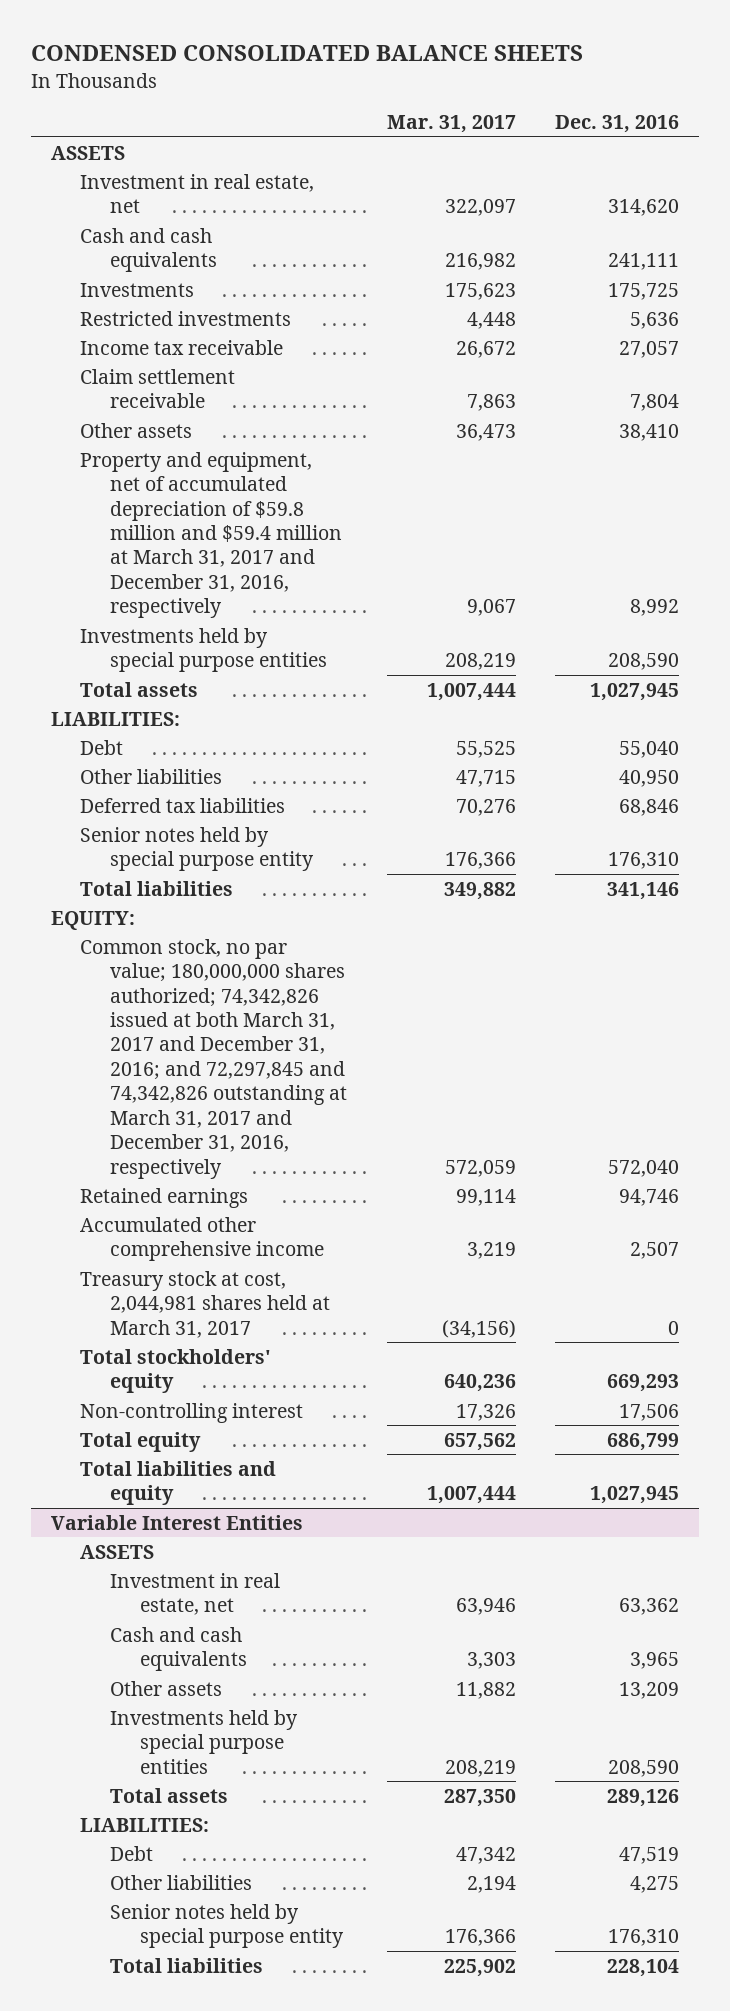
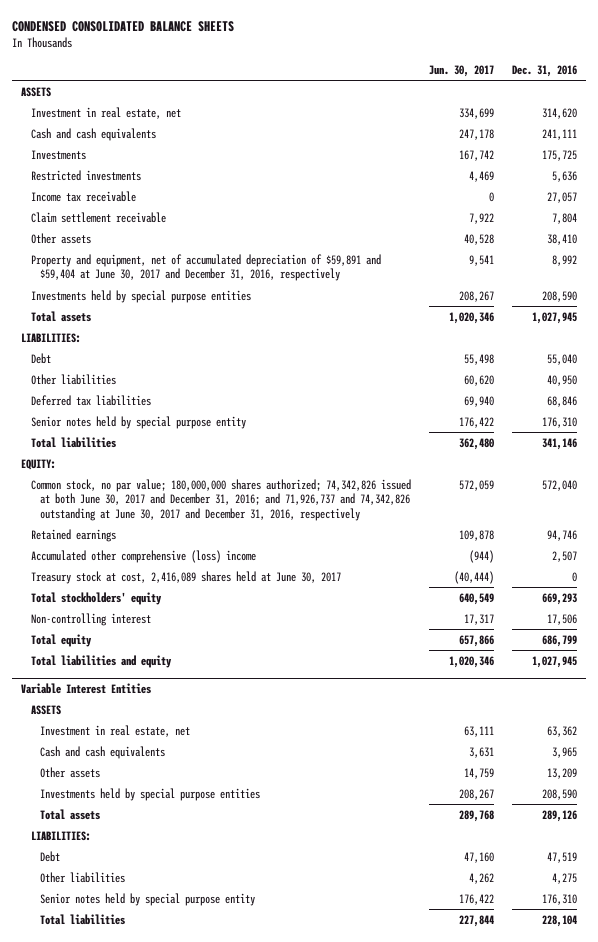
- | Mar. 31, 2017 | Dec. 31, 2016
+ | Jun. 30, 2017 | Dec. 31, 2016
- Property and equipment, net of accumulated depreciation of $59.8 million and $59.4 million at March 31, 2017 and December 31, 2016, respectively | 9,067 | 8,992
+ Property and equipment, net of accumulated depreciation of $59,891 and $59,404 at June 30, 2017 and December 31, 2016, respectively | 9,541 | 8,992
- Common stock, no par value; 180,000,000 shares authorized; 74,342,826 issued at both March 31, 2017 and December 31, 2016; and 72,297,845 and 74,342,826 outstanding at March 31, 2017 and December 31, 2016, respectively | 572,059 | 572,040
+ Common stock, no par value; 180,000,000 shares authorized; 74,342,826 issued at both June 30, 2017 and December 31, 2016; and 71,926,737 and 74,342,826 outstanding at June 30, 2017 and December 31, 2016, respectively | 572,059 | 572,040
- Accumulated other comprehensive income | 3,219 | 2,507
- Treasury stock at cost, 2,044,981 shares held at March 31, 2017 | (34,156) | 0
+ Accumulated other comprehensive (loss) income | (944) | 2,507
+ Treasury stock at cost, 2,416,089 shares held at June 30, 2017 | (40,444) | 0

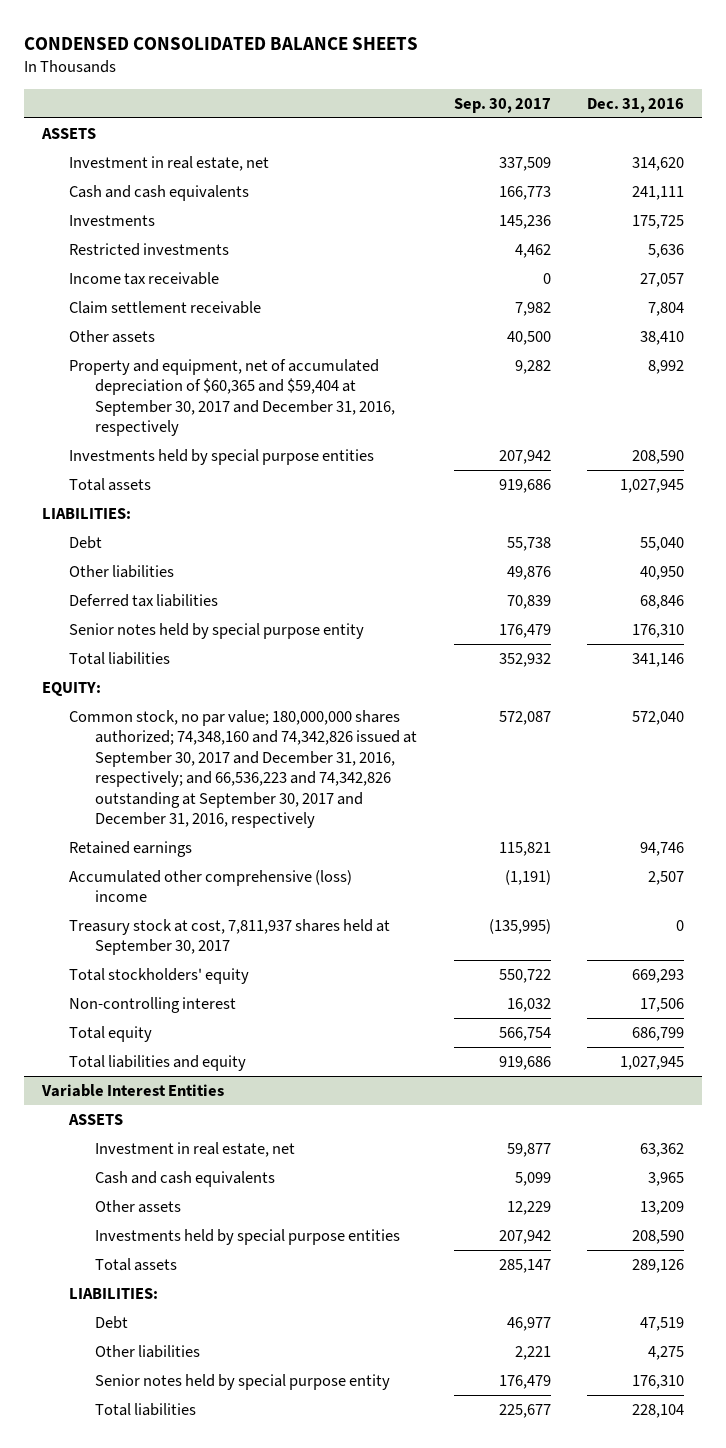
- | Jun. 30, 2017 | Dec. 31, 2016
+ | Sep. 30, 2017 | Dec. 31, 2016
- Property and equipment, net of accumulated depreciation of $59,891 and $59,404 at June 30, 2017 and December 31, 2016, respectively | 9,541 | 8,992
+ Property and equipment, net of accumulated depreciation of $60,365 and $59,404 at September 30, 2017 and December 31, 2016, respectively | 9,282 | 8,992
- Common stock, no par value; 180,000,000 shares authorized; 74,342,826 issued at both June 30, 2017 and December 31, 2016; and 71,926,737 and 74,342,826 outstanding at June 30, 2017 and December 31, 2016, respectively | 572,059 | 572,040
+ Common stock, no par value; 180,000,000 shares authorized; 74,348,160 and 74,342,826 issued at September 30, 2017 and December 31, 2016, respectively; and 66,536,223 and 74,342,826 outstanding at September 30, 2017 and December 31, 2016, respectively | 572,087 | 572,040
- Treasury stock at cost, 2,416,089 shares held at June 30, 2017 | (40,444) | 0
+ Treasury stock at cost, 7,811,937 shares held at September 30, 2017 | (135,995) | 0

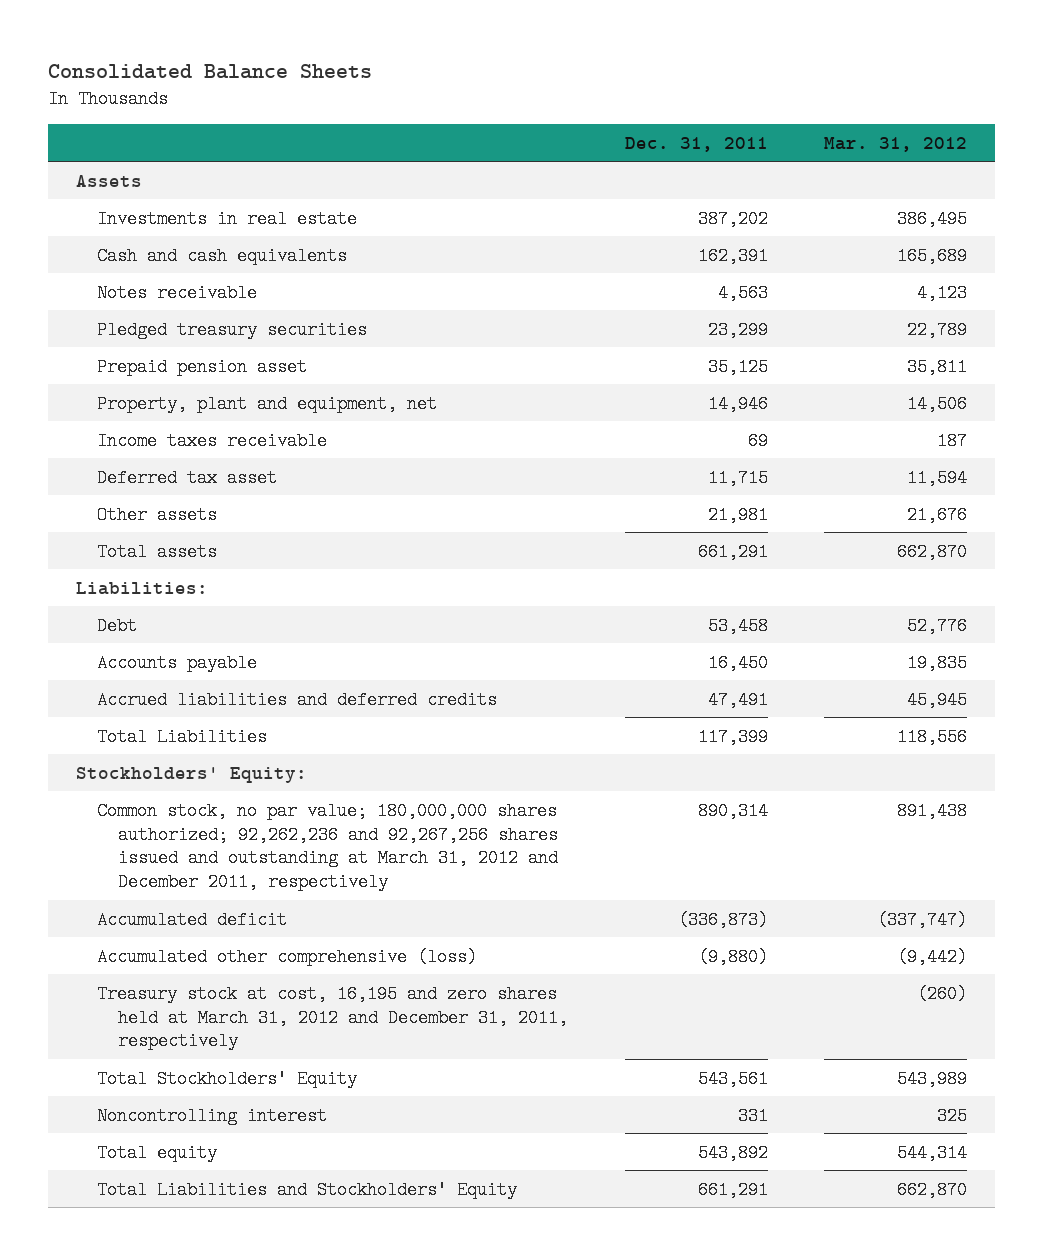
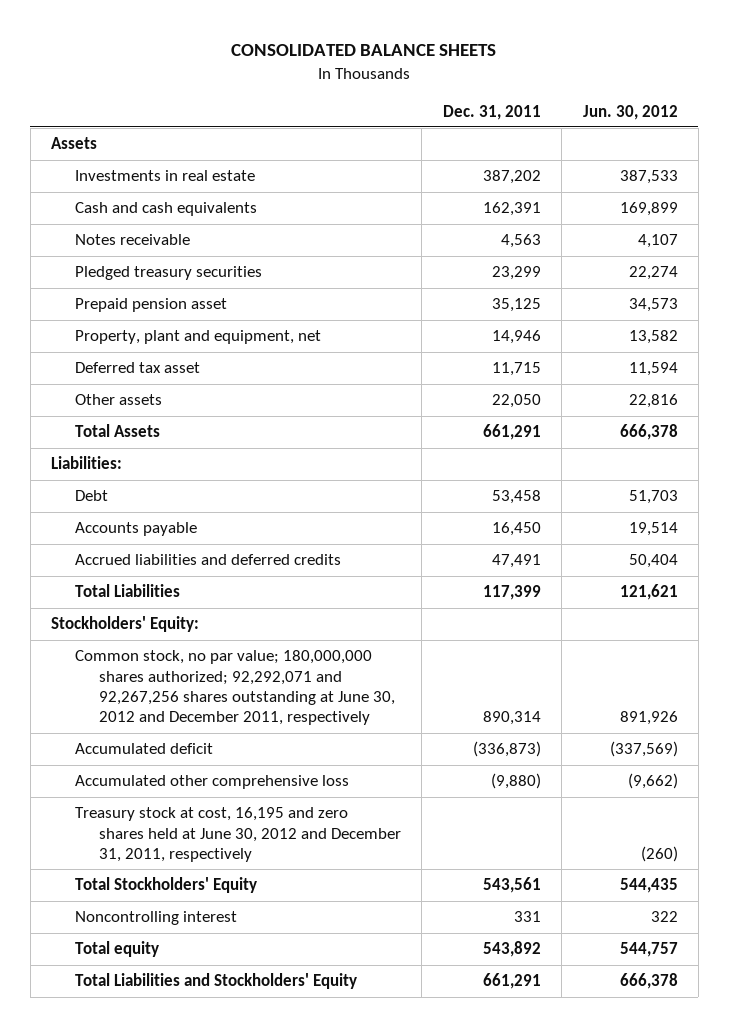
- Consolidated Balance Sheets
+ CONSOLIDATED BALANCE SHEETS
- | Dec. 31, 2011 | Mar. 31, 2012
+ | Dec. 31, 2011 | Jun. 30, 2012
- Income taxes receivable | 69 | 187
- Other assets | 21,981 | 21,676
- Total assets | 661,291 | 662,870
+ Other assets | 22,050 | 22,816
+ Total Assets | 661,291 | 666,378
- Common stock, no par value; 180,000,000 shares authorized; 92,262,236 and 92,267,256 shares issued and outstanding at March 31, 2012 and December 2011, respectively | 890,314 | 891,438
+ Common stock, no par value; 180,000,000 shares authorized; 92,292,071 and 92,267,256 shares outstanding at June 30, 2012 and December 2011, respectively | 890,314 | 891,926
- Accumulated other comprehensive (loss) | (9,880) | (9,442)
- Treasury stock at cost, 16,195 and zero shares held at March 31, 2012 and December 31, 2011, respectively | | (260)
+ Accumulated other comprehensive loss | (9,880) | (9,662)
+ Treasury stock at cost, 16,195 and zero shares held at June 30, 2012 and December 31, 2011, respectively | | (260)

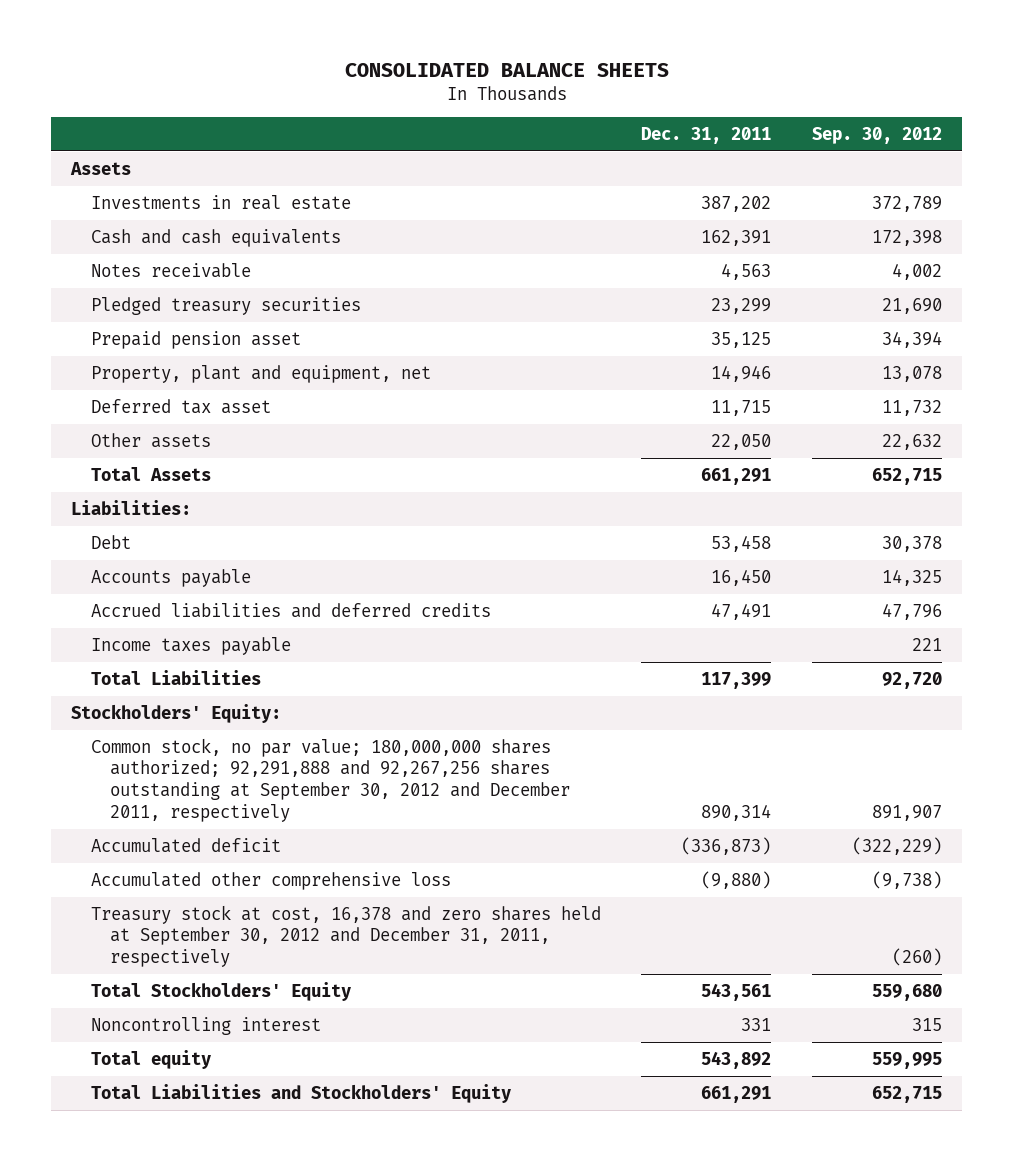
- | Dec. 31, 2011 | Jun. 30, 2012
+ | Dec. 31, 2011 | Sep. 30, 2012
+ Income taxes payable | | 221
- Common stock, no par value; 180,000,000 shares authorized; 92,292,071 and 92,267,256 shares outstanding at June 30, 2012 and December 2011, respectively | 890,314 | 891,926
+ Common stock, no par value; 180,000,000 shares authorized; 92,291,888 and 92,267,256 shares outstanding at September 30, 2012 and December 2011, respectively | 890,314 | 891,907
- Treasury stock at cost, 16,195 and zero shares held at June 30, 2012 and December 31, 2011, respectively | | (260)
+ Treasury stock at cost, 16,378 and zero shares held at September 30, 2012 and December 31, 2011, respectively | | (260)

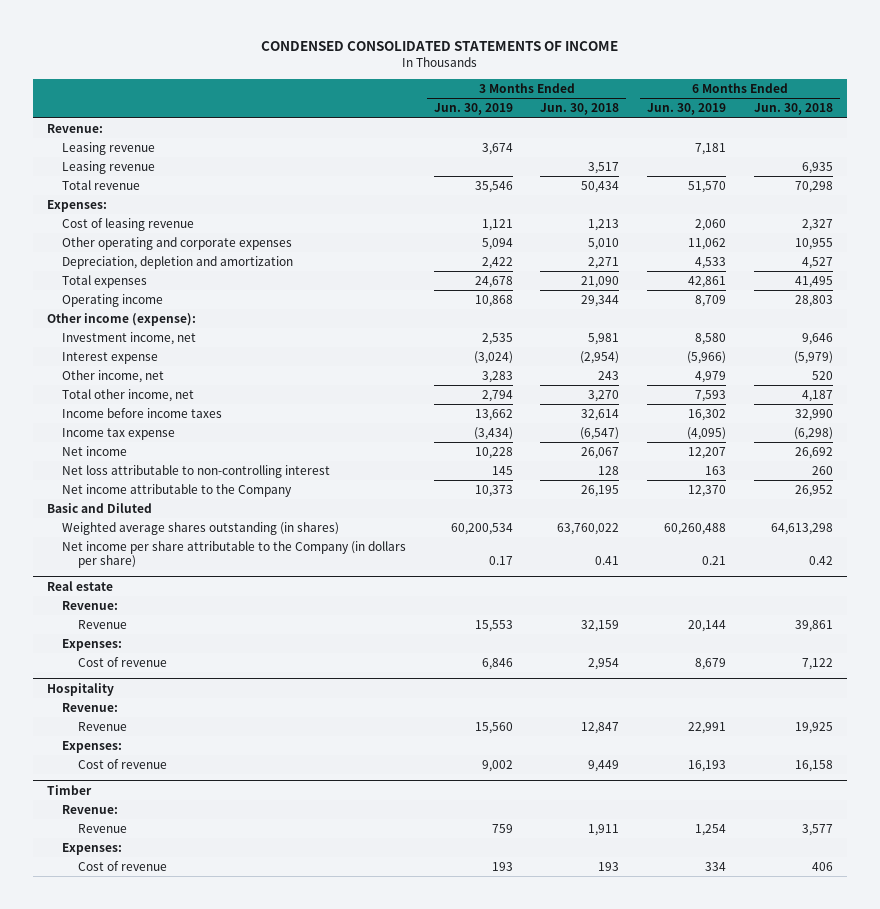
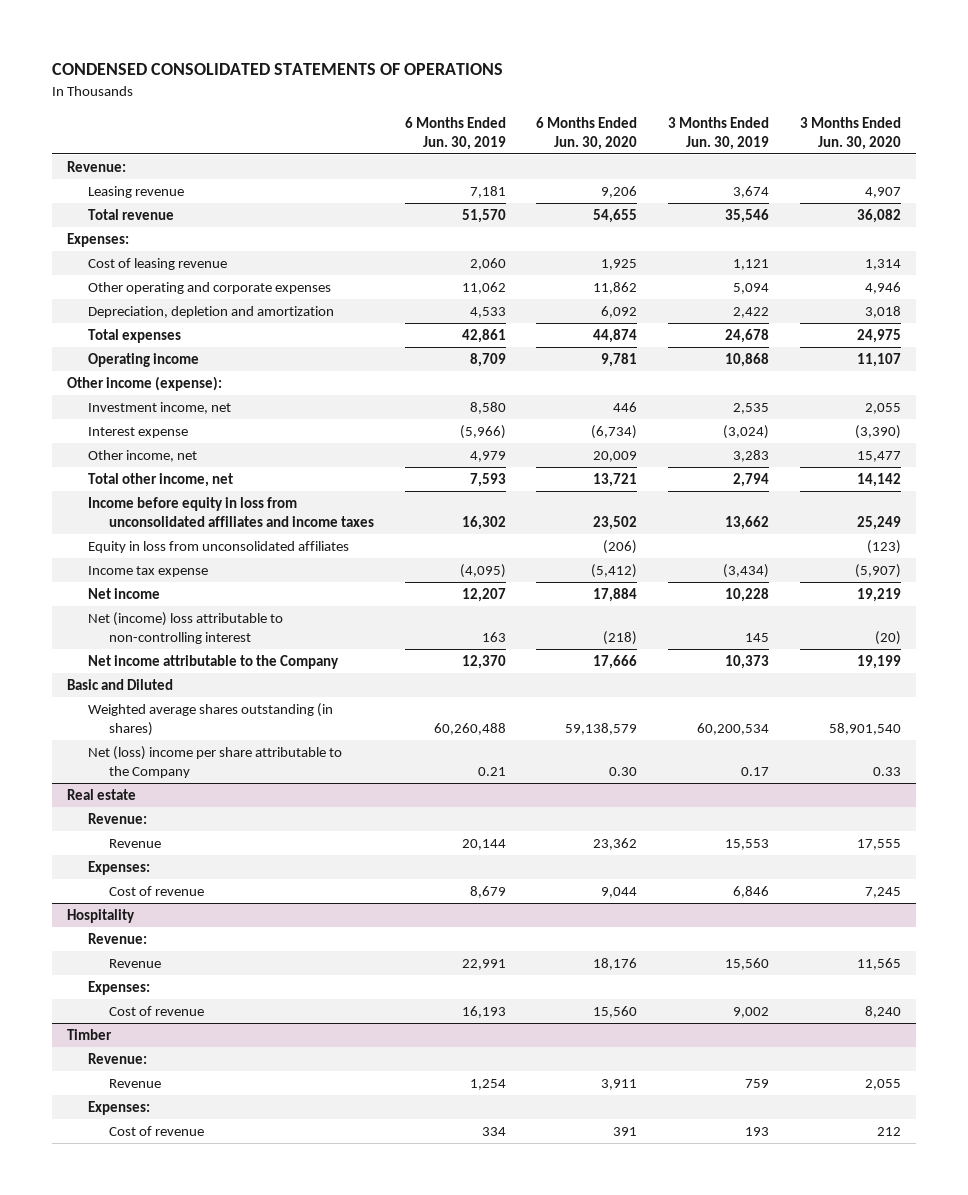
- CONDENSED CONSOLIDATED STATEMENTS OF INCOME
+ CONDENSED CONSOLIDATED STATEMENTS OF OPERATIONS
- | 3 Months Ended Jun. 30, 2019 | 3 Months Ended Jun. 30, 2018 | 6 Months Ended Jun. 30, 2019 | 6 Months Ended Jun. 30, 2018
+ | 6 Months Ended Jun. 30, 2019 | 6 Months Ended Jun. 30, 2020 | 3 Months Ended Jun. 30, 2019 | 3 Months Ended Jun. 30, 2020
- Leasing revenue | | 3,517 | | 6,935
- Income before income taxes | 13,662 | 32,614 | 16,302 | 32,990
+ Income before equity in loss from unconsolidated affiliates and income taxes | 16,302 | 23,502 | 13,662 | 25,249
+ Equity in loss from unconsolidated affiliates | | (206) | | (123)
- Net loss attributable to non-controlling interest | 145 | 128 | 163 | 260
+ Net (income) loss attributable to non-controlling interest | 163 | (218) | 145 | (20)
- Net income per share attributable to the Company (in dollars per share) | 0.17 | 0.41 | 0.21 | 0.42
+ Net (loss) income per share attributable to the Company | 0.21 | 0.30 | 0.17 | 0.33

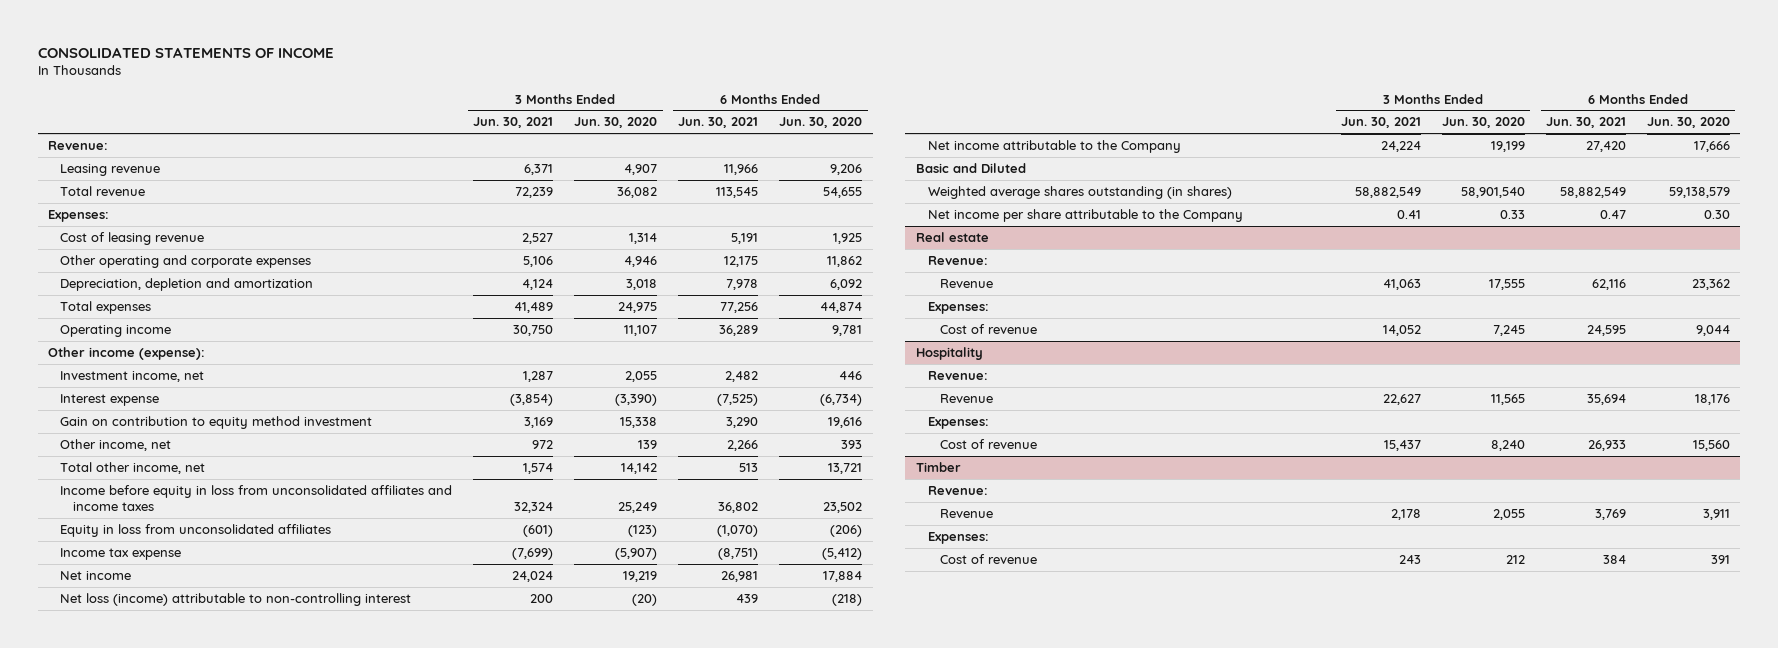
- CONDENSED CONSOLIDATED STATEMENTS OF OPERATIONS
+ CONSOLIDATED STATEMENTS OF INCOME
- | 6 Months Ended Jun. 30, 2019 | 6 Months Ended Jun. 30, 2020 | 3 Months Ended Jun. 30, 2019 | 3 Months Ended Jun. 30, 2020
+ | 3 Months Ended Jun. 30, 2021 | 3 Months Ended Jun. 30, 2020 | 6 Months Ended Jun. 30, 2021 | 6 Months Ended Jun. 30, 2020
- Other income, net | 4,979 | 20,009 | 3,283 | 15,477
+ Gain on contribution to equity method investment | 3,169 | 15,338 | 3,290 | 19,616
+ Other income, net | 972 | 139 | 2,266 | 393
- Net (income) loss attributable to non-controlling interest | 163 | (218) | 145 | (20)
+ Net loss (income) attributable to non-controlling interest | 200 | (20) | 439 | (218)
- Net (loss) income per share attributable to the Company | 0.21 | 0.30 | 0.17 | 0.33
+ Net income per share attributable to the Company | 0.41 | 0.33 | 0.47 | 0.30

